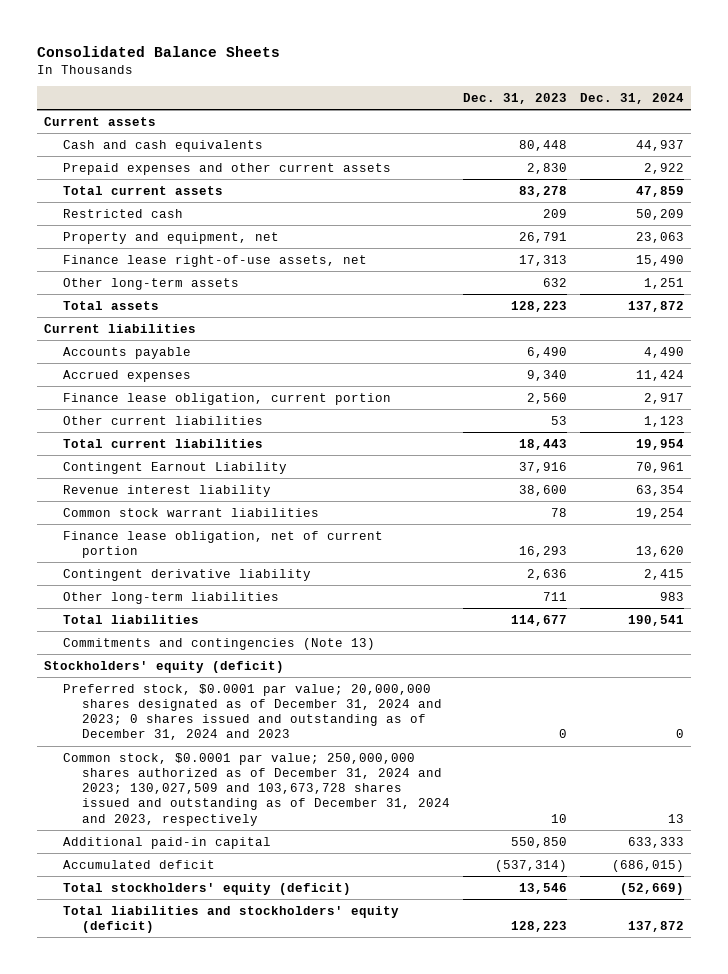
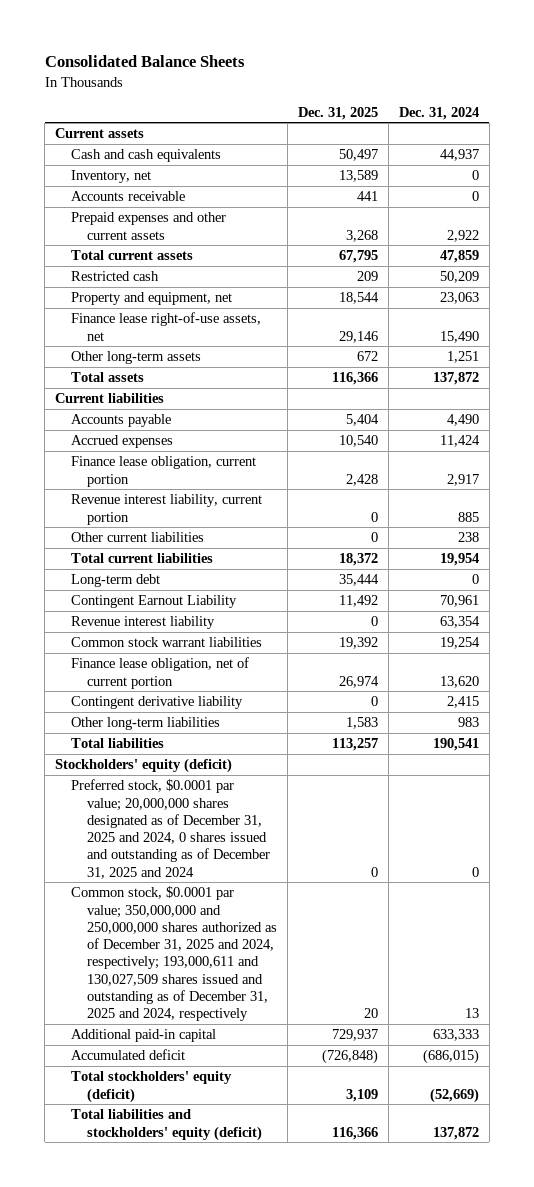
- | Dec. 31, 2023 | Dec. 31, 2024
+ | Dec. 31, 2025 | Dec. 31, 2024
+ Inventory, net | 13,589 | 0
+ Accounts receivable | 441 | 0
- Other current liabilities | 53 | 1,123
+ Revenue interest liability, current portion | 0 | 885
+ Other current liabilities | 0 | 238
+ Long-term debt | 35,444 | 0
- Commitments and contingencies (Note 13)
- Preferred stock, $0.0001 par value; 20,000,000 shares designated as of December 31, 2024 and 2023; 0 shares issued and outstanding as of December 31, 2024 and 2023 | 0 | 0
- Common stock, $0.0001 par value; 250,000,000 shares authorized as of December 31, 2024 and 2023; 130,027,509 and 103,673,728 shares issued and outstanding as of December 31, 2024 and 2023, respectively | 10 | 13
+ Preferred stock, $0.0001 par value; 20,000,000 shares designated as of December 31, 2025 and 2024, 0 shares issued and outstanding as of December 31, 2025 and 2024 | 0 | 0
+ Common stock, $0.0001 par value; 350,000,000 and 250,000,000 shares authorized as of December 31, 2025 and 2024, respectively; 193,000,611 and 130,027,509 shares issued and outstanding as of December 31, 2025 and 2024, respectively | 20 | 13

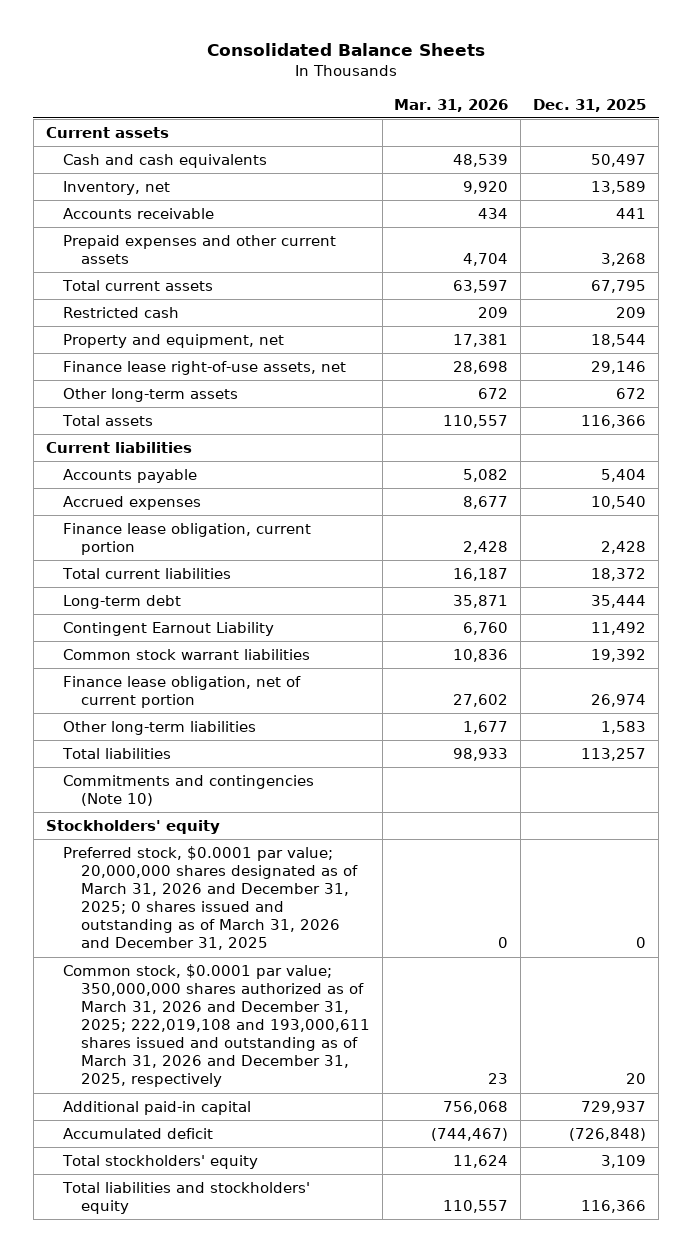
- | Dec. 31, 2025 | Dec. 31, 2024
+ | Mar. 31, 2026 | Dec. 31, 2025
- Revenue interest liability, current portion | 0 | 885
- Other current liabilities | 0 | 238
- Revenue interest liability | 0 | 63,354
- Contingent derivative liability | 0 | 2,415
- Stockholders' equity (deficit)
- Preferred stock, $0.0001 par value; 20,000,000 shares designated as of December 31, 2025 and 2024, 0 shares issued and outstanding as of December 31, 2025 and 2024 | 0 | 0
- Common stock, $0.0001 par value; 350,000,000 and 250,000,000 shares authorized as of December 31, 2025 and 2024, respectively; 193,000,611 and 130,027,509 shares issued and outstanding as of December 31, 2025 and 2024, respectively | 20 | 13
+ Commitments and contingencies (Note 10)
+ Stockholders' equity
+ Preferred stock, $0.0001 par value; 20,000,000 shares designated as of March 31, 2026 and December 31, 2025; 0 shares issued and outstanding as of March 31, 2026 and December 31, 2025 | 0 | 0
+ Common stock, $0.0001 par value; 350,000,000 shares authorized as of March 31, 2026 and December 31, 2025; 222,019,108 and 193,000,611 shares issued and outstanding as of March 31, 2026 and December 31, 2025, respectively | 23 | 20
- Total stockholders' equity (deficit) | 3,109 | (52,669)
- Total liabilities and stockholders' equity (deficit) | 116,366 | 137,872
+ Total stockholders' equity | 11,624 | 3,109
+ Total liabilities and stockholders' equity | 110,557 | 116,366

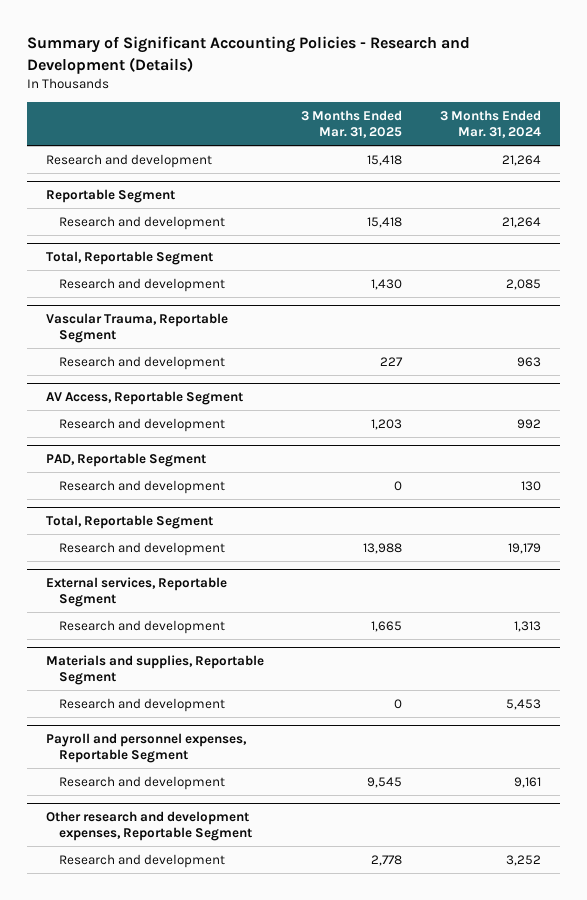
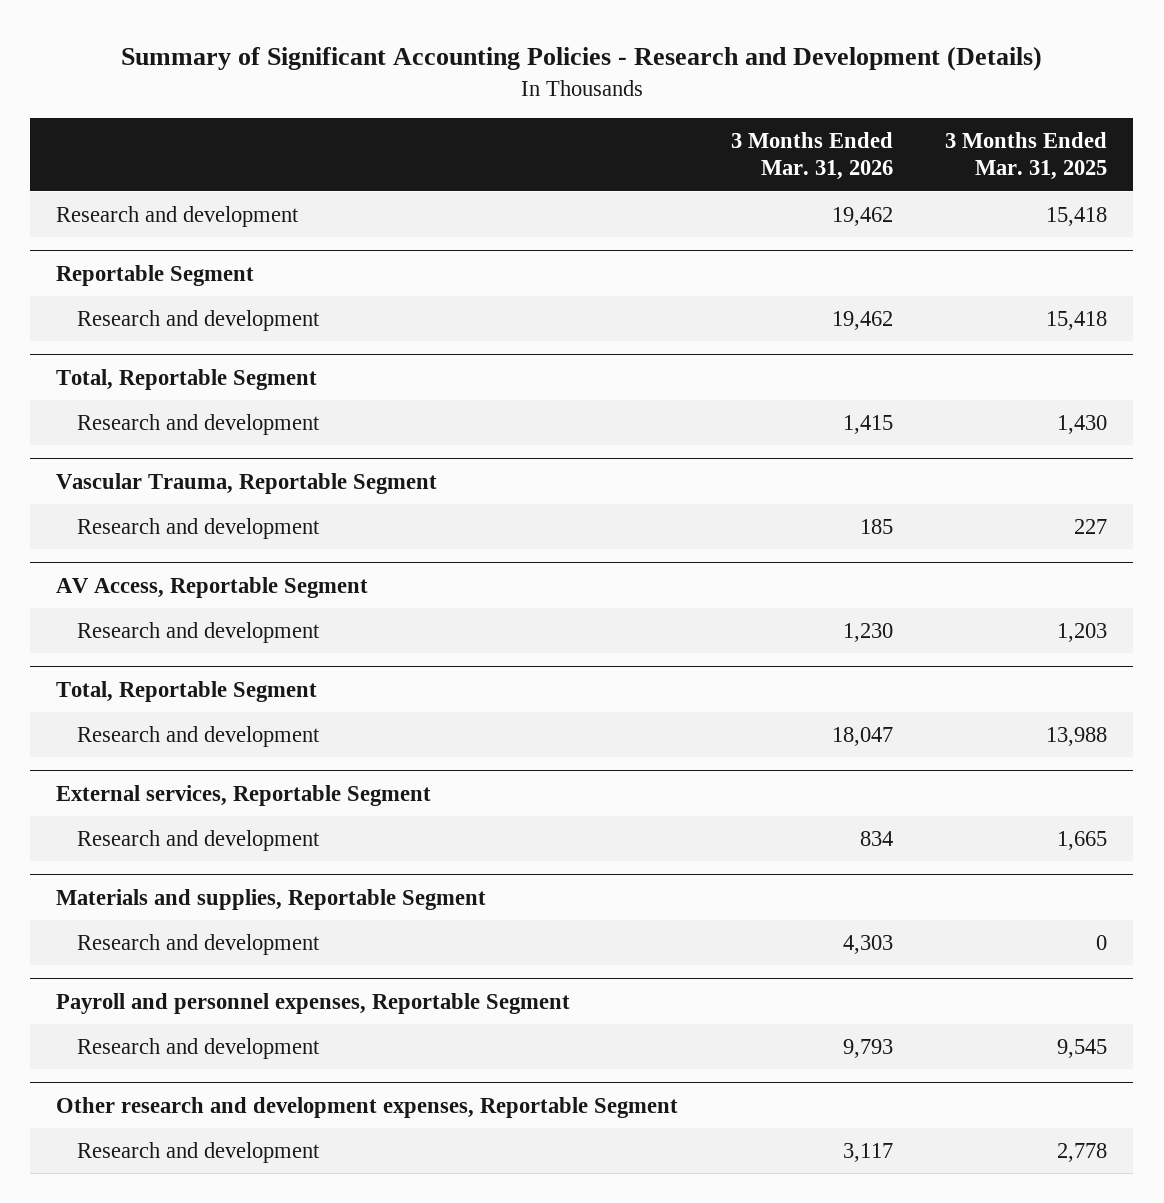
- | 3 Months Ended Mar. 31, 2025 | 3 Months Ended Mar. 31, 2024
+ | 3 Months Ended Mar. 31, 2026 | 3 Months Ended Mar. 31, 2025
- PAD, Reportable Segment
- Research and development | 0 | 130

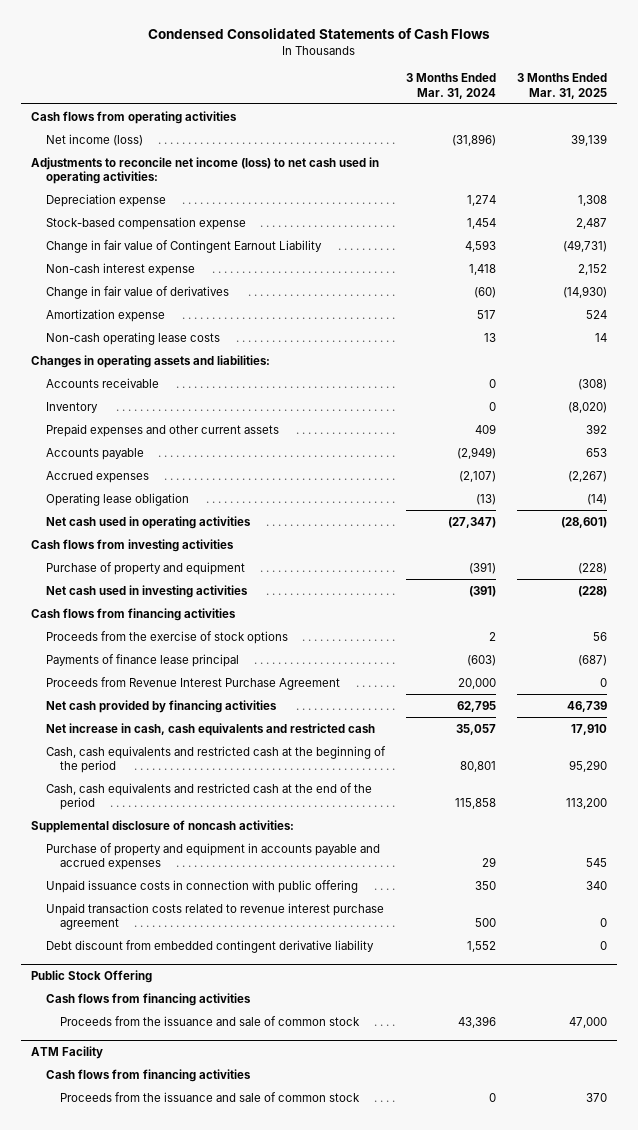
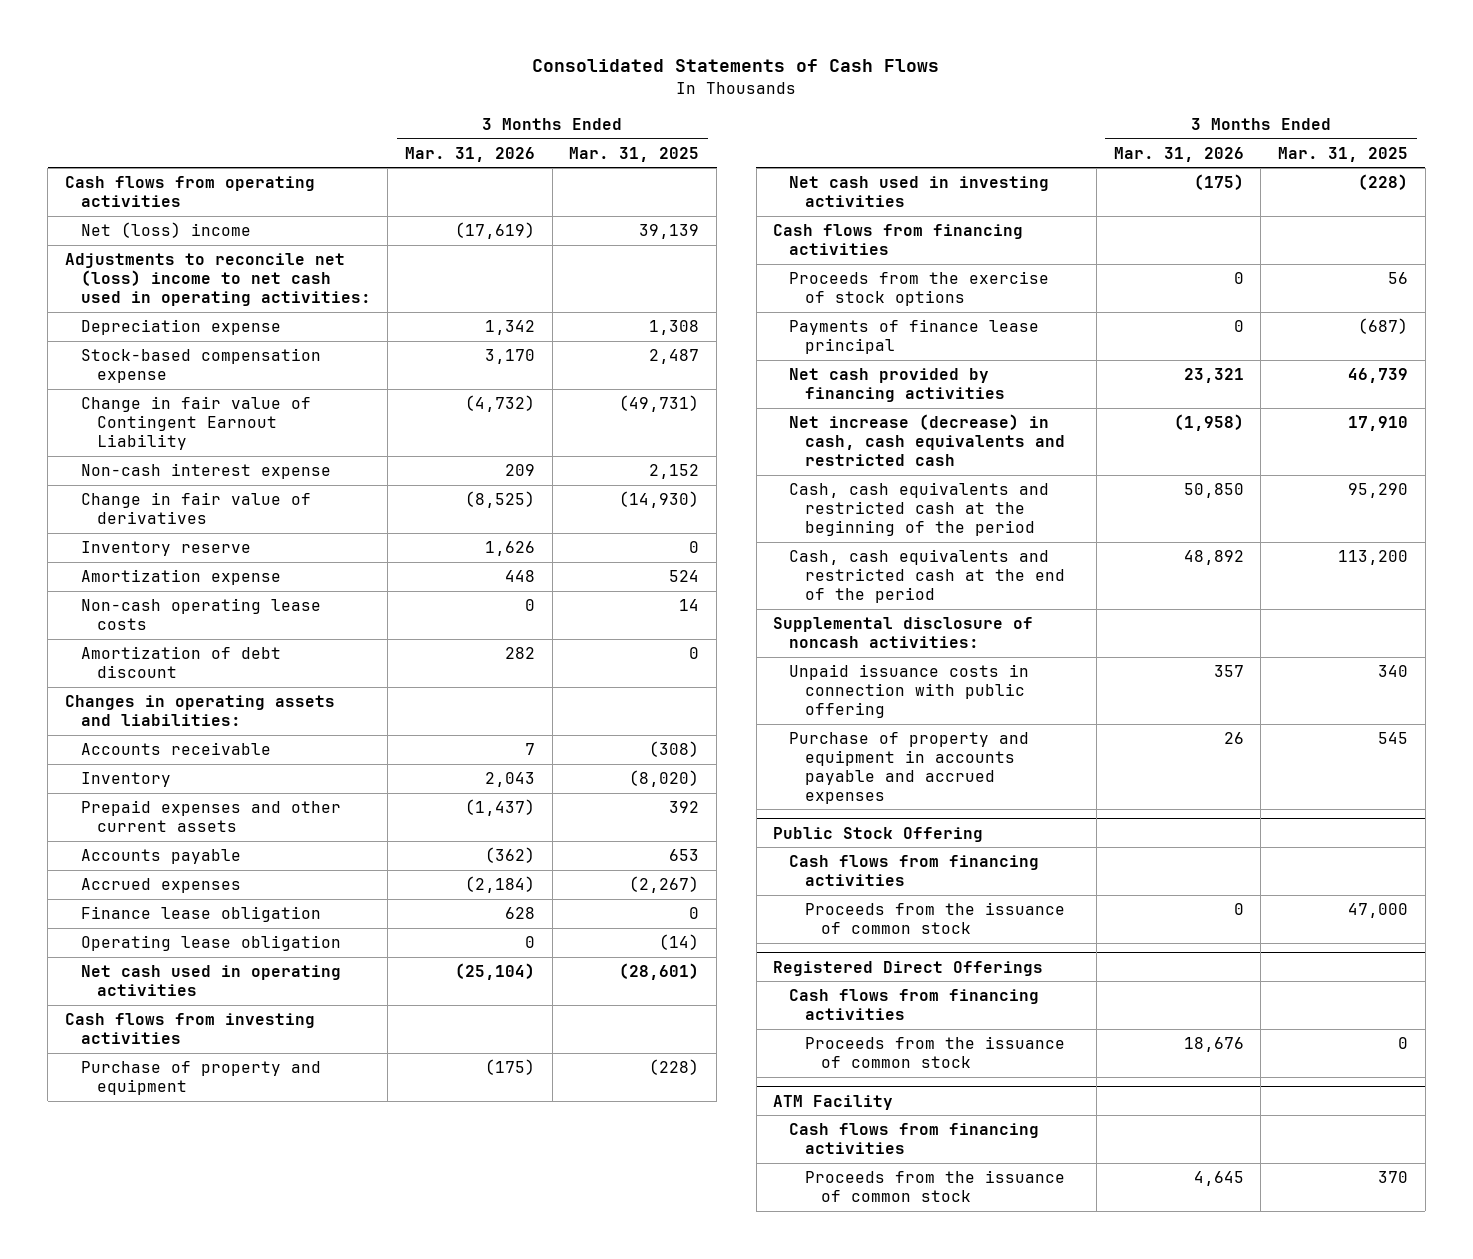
- Condensed Consolidated Statements of Cash Flows
+ Consolidated Statements of Cash Flows
- | 3 Months Ended Mar. 31, 2024 | 3 Months Ended Mar. 31, 2025
+ | 3 Months Ended Mar. 31, 2026 | 3 Months Ended Mar. 31, 2025
- Net income (loss) | (31,896) | 39,139
- Adjustments to reconcile net income (loss) to net cash used in operating activities:
+ Net (loss) income | (17,619) | 39,139
+ Adjustments to reconcile net (loss) income to net cash used in operating activities:
+ Inventory reserve | 1,626 | 0
+ Amortization of debt discount | 282 | 0
+ Finance lease obligation | 628 | 0
- Proceeds from Revenue Interest Purchase Agreement | 20,000 | 0
- Net increase in cash, cash equivalents and restricted cash | 35,057 | 17,910
+ Net increase (decrease) in cash, cash equivalents and restricted cash | (1,958) | 17,910
- Unpaid transaction costs related to revenue interest purchase agreement | 500 | 0
- Debt discount from embedded contingent derivative liability | 1,552 | 0
moved down: Purchase of property and equipment in accounts payable and accrued expenses | 26 | 545
@ Public Stock Offering
- Proceeds from the issuance and sale of common stock | 43,396 | 47,000
+ Proceeds from the issuance of common stock | 0 | 47,000
+ Registered Direct Offerings
+ Cash flows from financing activities
+ Proceeds from the issuance of common stock | 18,676 | 0
@ ATM Facility
- Proceeds from the issuance and sale of common stock | 0 | 370
+ Proceeds from the issuance of common stock | 4,645 | 370

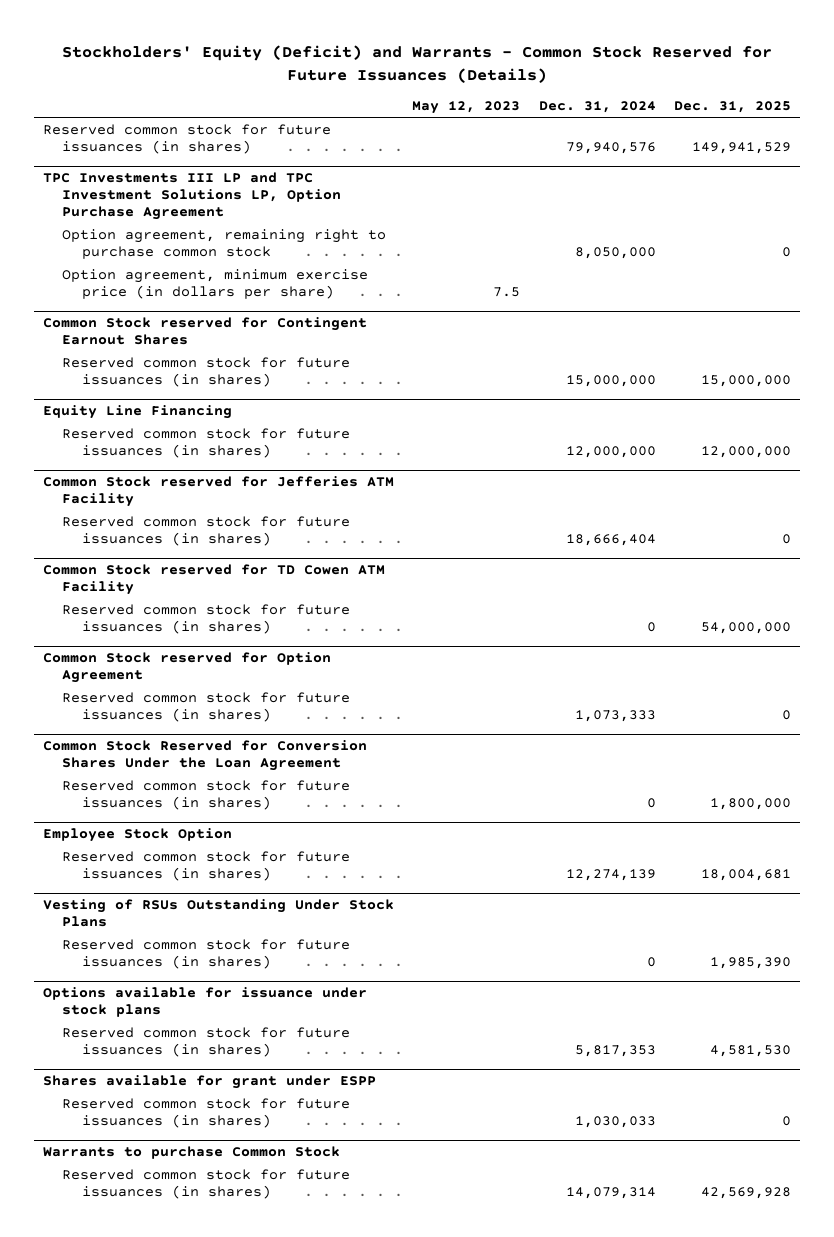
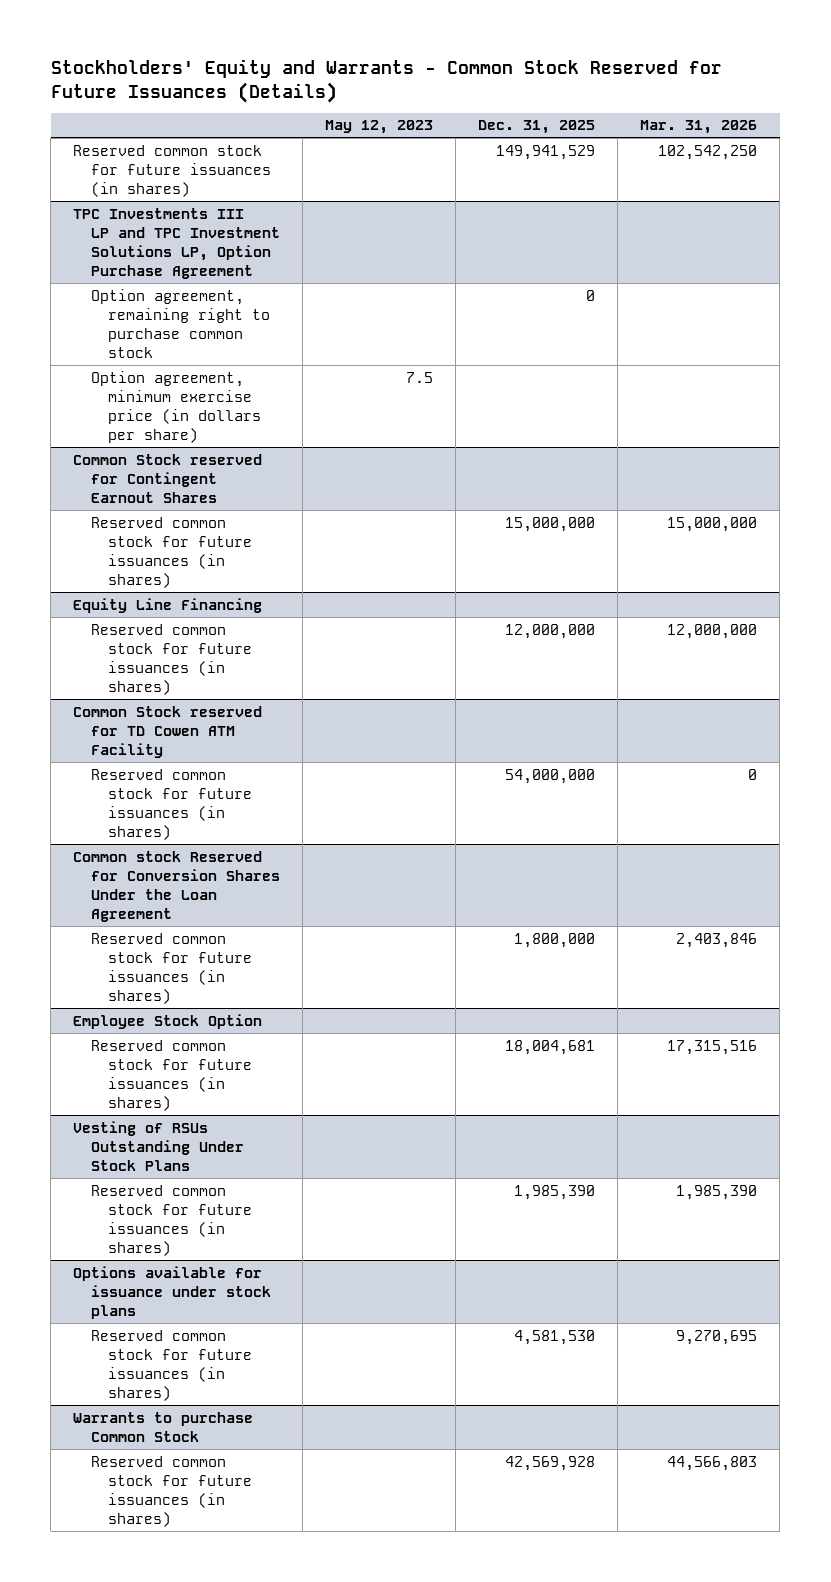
- Stockholders' Equity (Deficit) and Warrants - Common Stock Reserved for Future Issuances (Details)
+ Stockholders' Equity and Warrants - Common Stock Reserved for Future Issuances (Details)
- | May 12, 2023 | Dec. 31, 2024 | Dec. 31, 2025
+ | May 12, 2023 | Dec. 31, 2025 | Mar. 31, 2026
- Common Stock reserved for Jefferies ATM Facility
- Reserved common stock for future issuances (in shares) | | 18,666,404 | 0
- Common Stock reserved for Option Agreement
- Reserved common stock for future issuances (in shares) | | 1,073,333 | 0
- Common Stock Reserved for Conversion Shares Under the Loan Agreement
+ Common stock Reserved for Conversion Shares Under the Loan Agreement
- Shares available for grant under ESPP
- Reserved common stock for future issuances (in shares) | | 1,030,033 | 0

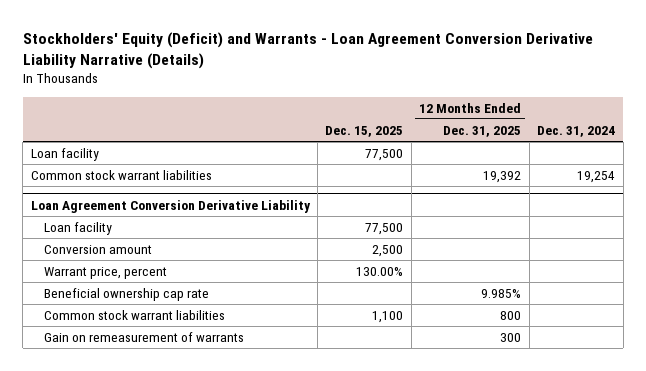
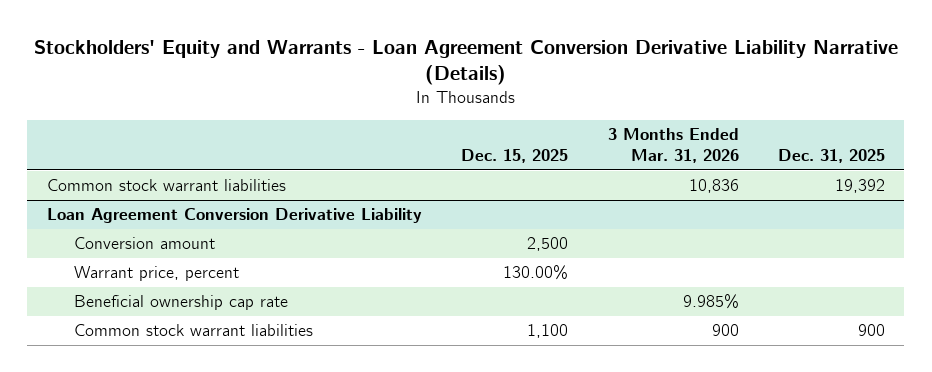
- Stockholders' Equity (Deficit) and Warrants - Loan Agreement Conversion Derivative Liability Narrative (Details)
+ Stockholders' Equity and Warrants - Loan Agreement Conversion Derivative Liability Narrative (Details)
- | Dec. 15, 2025 | 12 Months Ended Dec. 31, 2025 | Dec. 31, 2024
+ | Dec. 15, 2025 | 3 Months Ended Mar. 31, 2026 | Dec. 31, 2025
- Loan facility | 77,500 | |
@ Loan Agreement Conversion Derivative Liability
- Loan facility | 77,500 | |
- Gain on remeasurement of warrants | | 300 |

